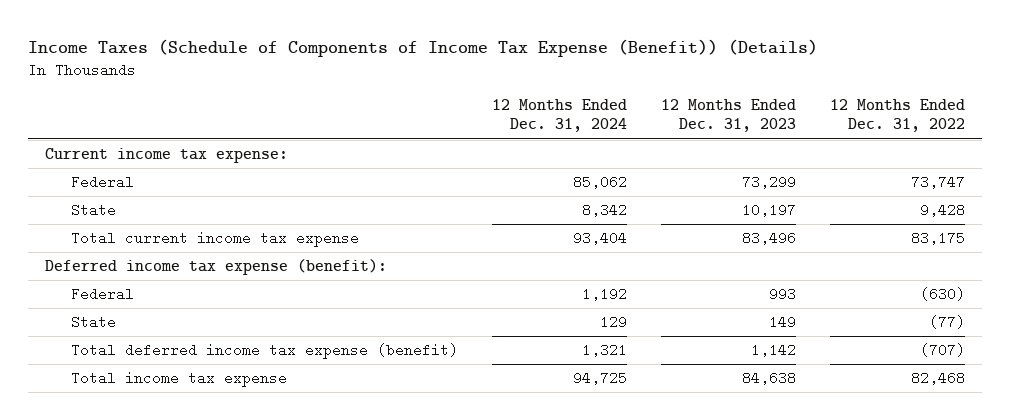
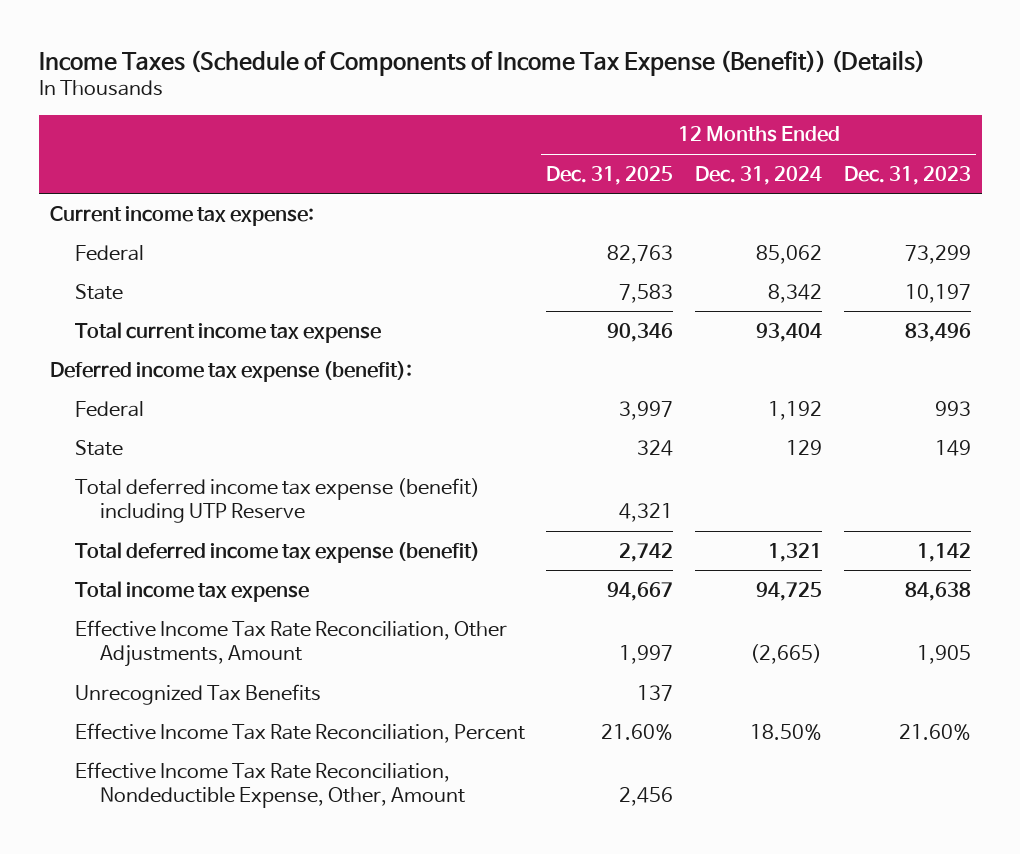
- | 12 Months Ended Dec. 31, 2024 | 12 Months Ended Dec. 31, 2023 | 12 Months Ended Dec. 31, 2022
+ | 12 Months Ended Dec. 31, 2025 | 12 Months Ended Dec. 31, 2024 | 12 Months Ended Dec. 31, 2023
+ Total deferred income tax expense (benefit) including UTP Reserve | 4,321 | |
+ Effective Income Tax Rate Reconciliation, Other Adjustments, Amount | 1,997 | (2,665) | 1,905
+ Unrecognized Tax Benefits | 137 | |
+ Effective Income Tax Rate Reconciliation, Percent | 21.60% | 18.50% | 21.60%
+ Effective Income Tax Rate Reconciliation, Nondeductible Expense, Other, Amount | 2,456 | |

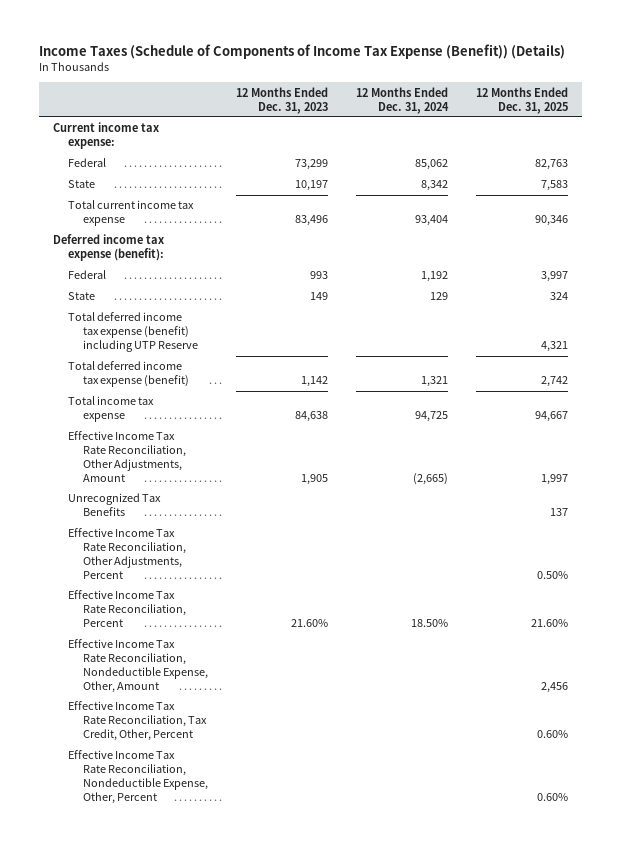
- | 12 Months Ended Dec. 31, 2025 | 12 Months Ended Dec. 31, 2024 | 12 Months Ended Dec. 31, 2023
+ | 12 Months Ended Dec. 31, 2023 | 12 Months Ended Dec. 31, 2024 | 12 Months Ended Dec. 31, 2025
+ Effective Income Tax Rate Reconciliation, Other Adjustments, Percent | | | 0.50%
+ Effective Income Tax Rate Reconciliation, Tax Credit, Other, Percent | | | 0.60%
+ Effective Income Tax Rate Reconciliation, Nondeductible Expense, Other, Percent | | | 0.60%

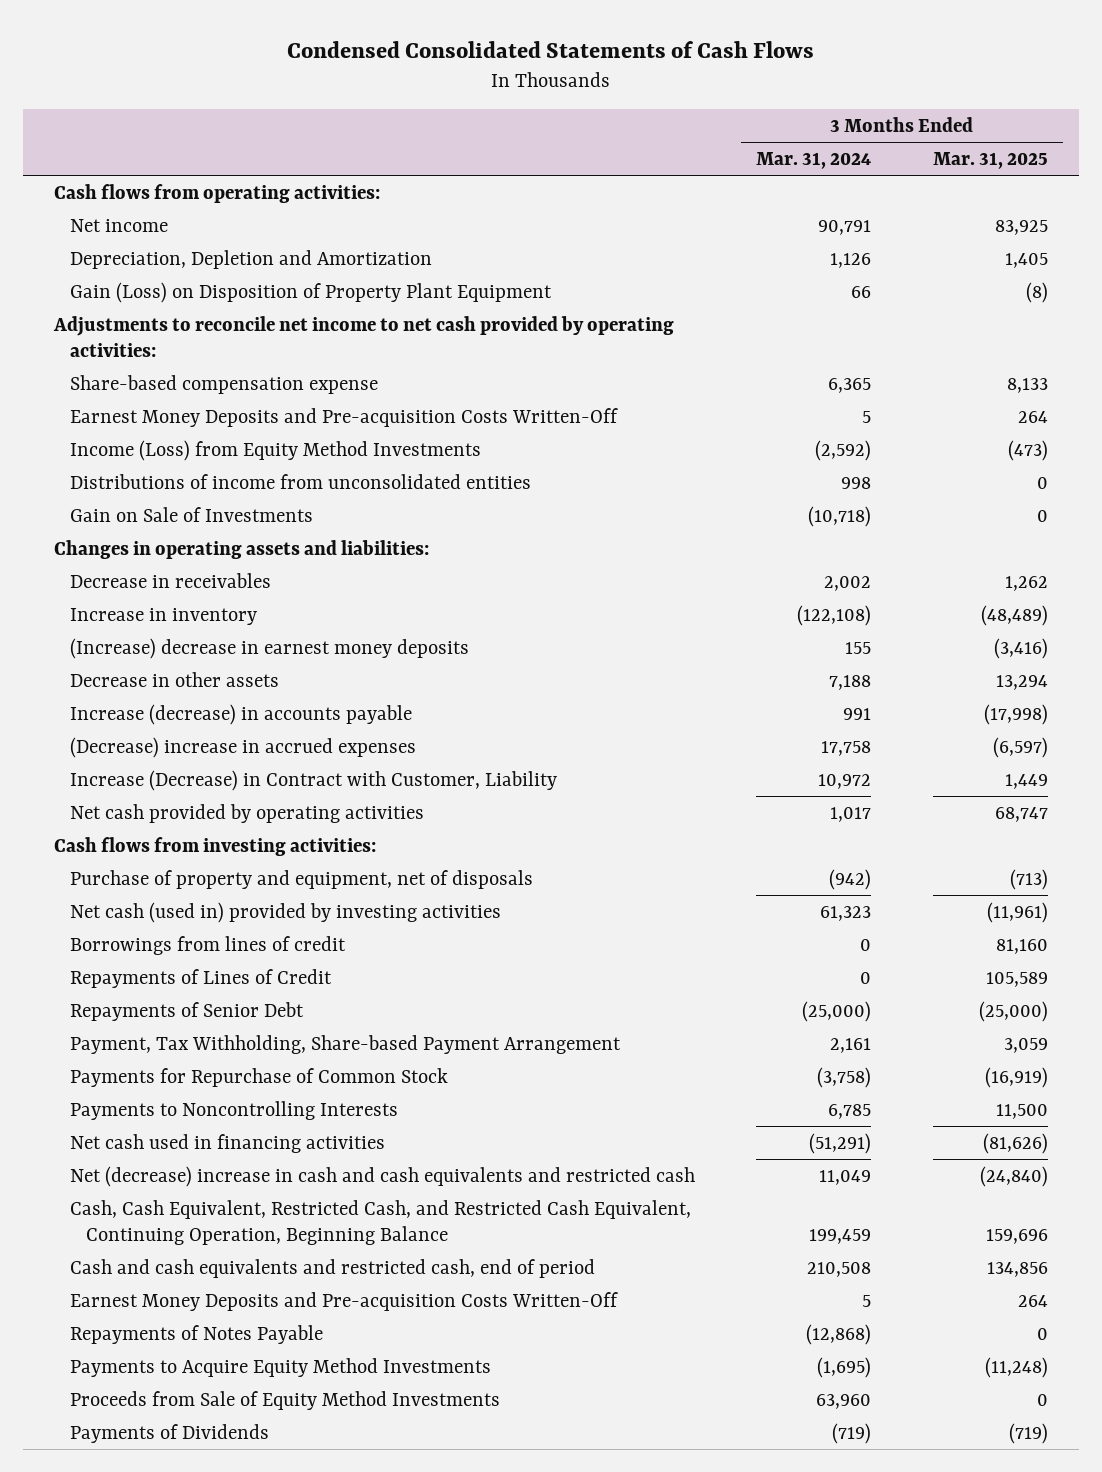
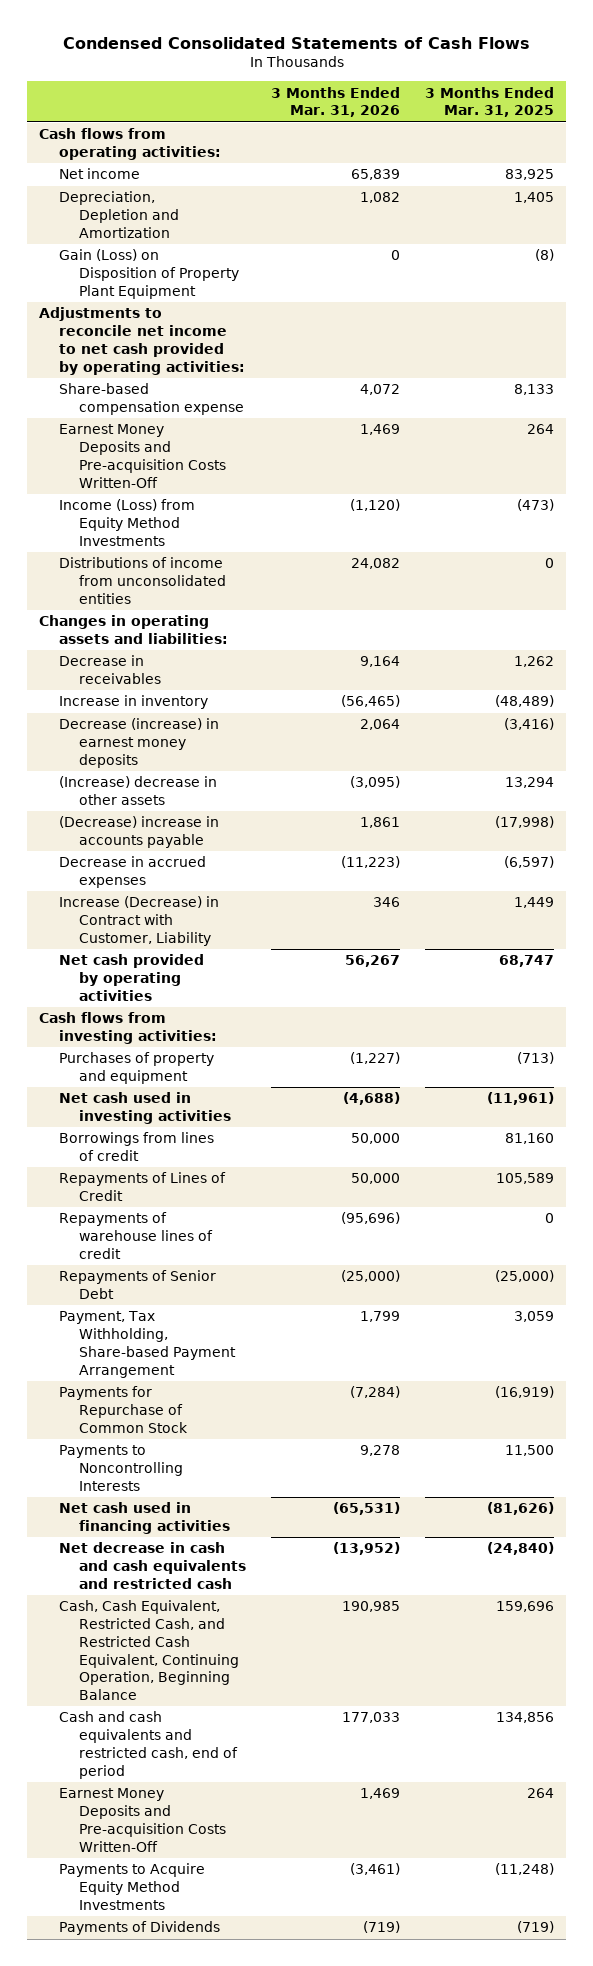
- | 3 Months Ended Mar. 31, 2024 | 3 Months Ended Mar. 31, 2025
+ | 3 Months Ended Mar. 31, 2026 | 3 Months Ended Mar. 31, 2025
- Gain on Sale of Investments | (10,718) | 0
- (Increase) decrease in earnest money deposits | 155 | (3,416)
- Decrease in other assets | 7,188 | 13,294
- Increase (decrease) in accounts payable | 991 | (17,998)
- (Decrease) increase in accrued expenses | 17,758 | (6,597)
+ Decrease (increase) in earnest money deposits | 2,064 | (3,416)
+ (Increase) decrease in other assets | (3,095) | 13,294
+ (Decrease) increase in accounts payable | 1,861 | (17,998)
+ Decrease in accrued expenses | (11,223) | (6,597)
- Purchase of property and equipment, net of disposals | (942) | (713)
- Net cash (used in) provided by investing activities | 61,323 | (11,961)
+ Purchases of property and equipment | (1,227) | (713)
+ Net cash used in investing activities | (4,688) | (11,961)
+ Repayments of warehouse lines of credit | (95,696) | 0
- Net (decrease) increase in cash and cash equivalents and restricted cash | 11,049 | (24,840)
+ Net decrease in cash and cash equivalents and restricted cash | (13,952) | (24,840)
- Repayments of Notes Payable | (12,868) | 0
- Proceeds from Sale of Equity Method Investments | 63,960 | 0

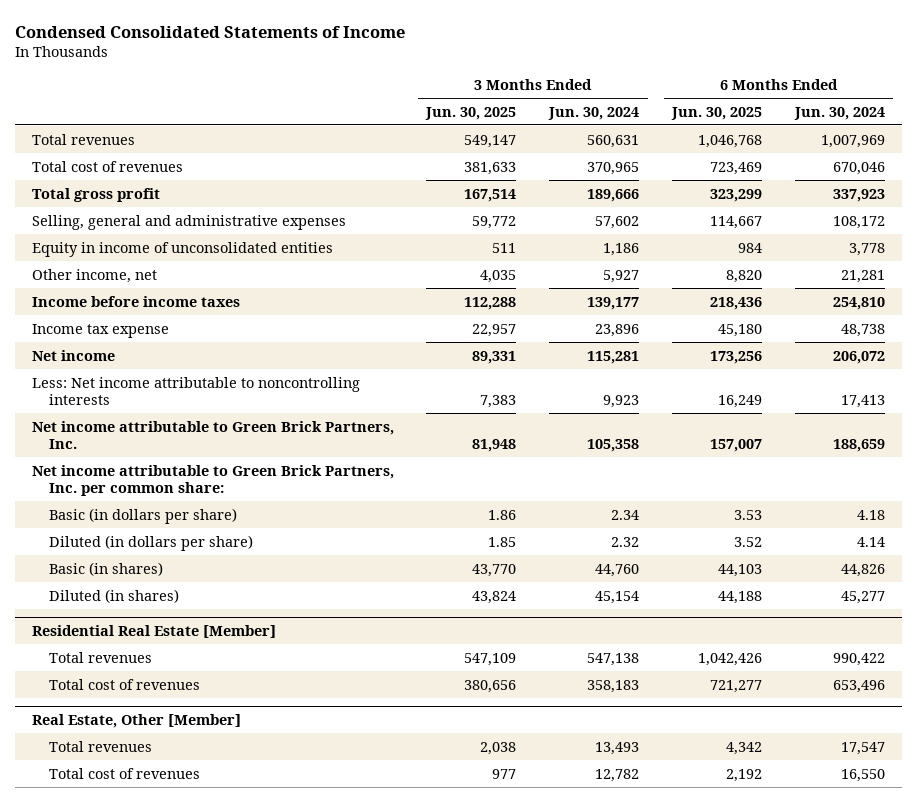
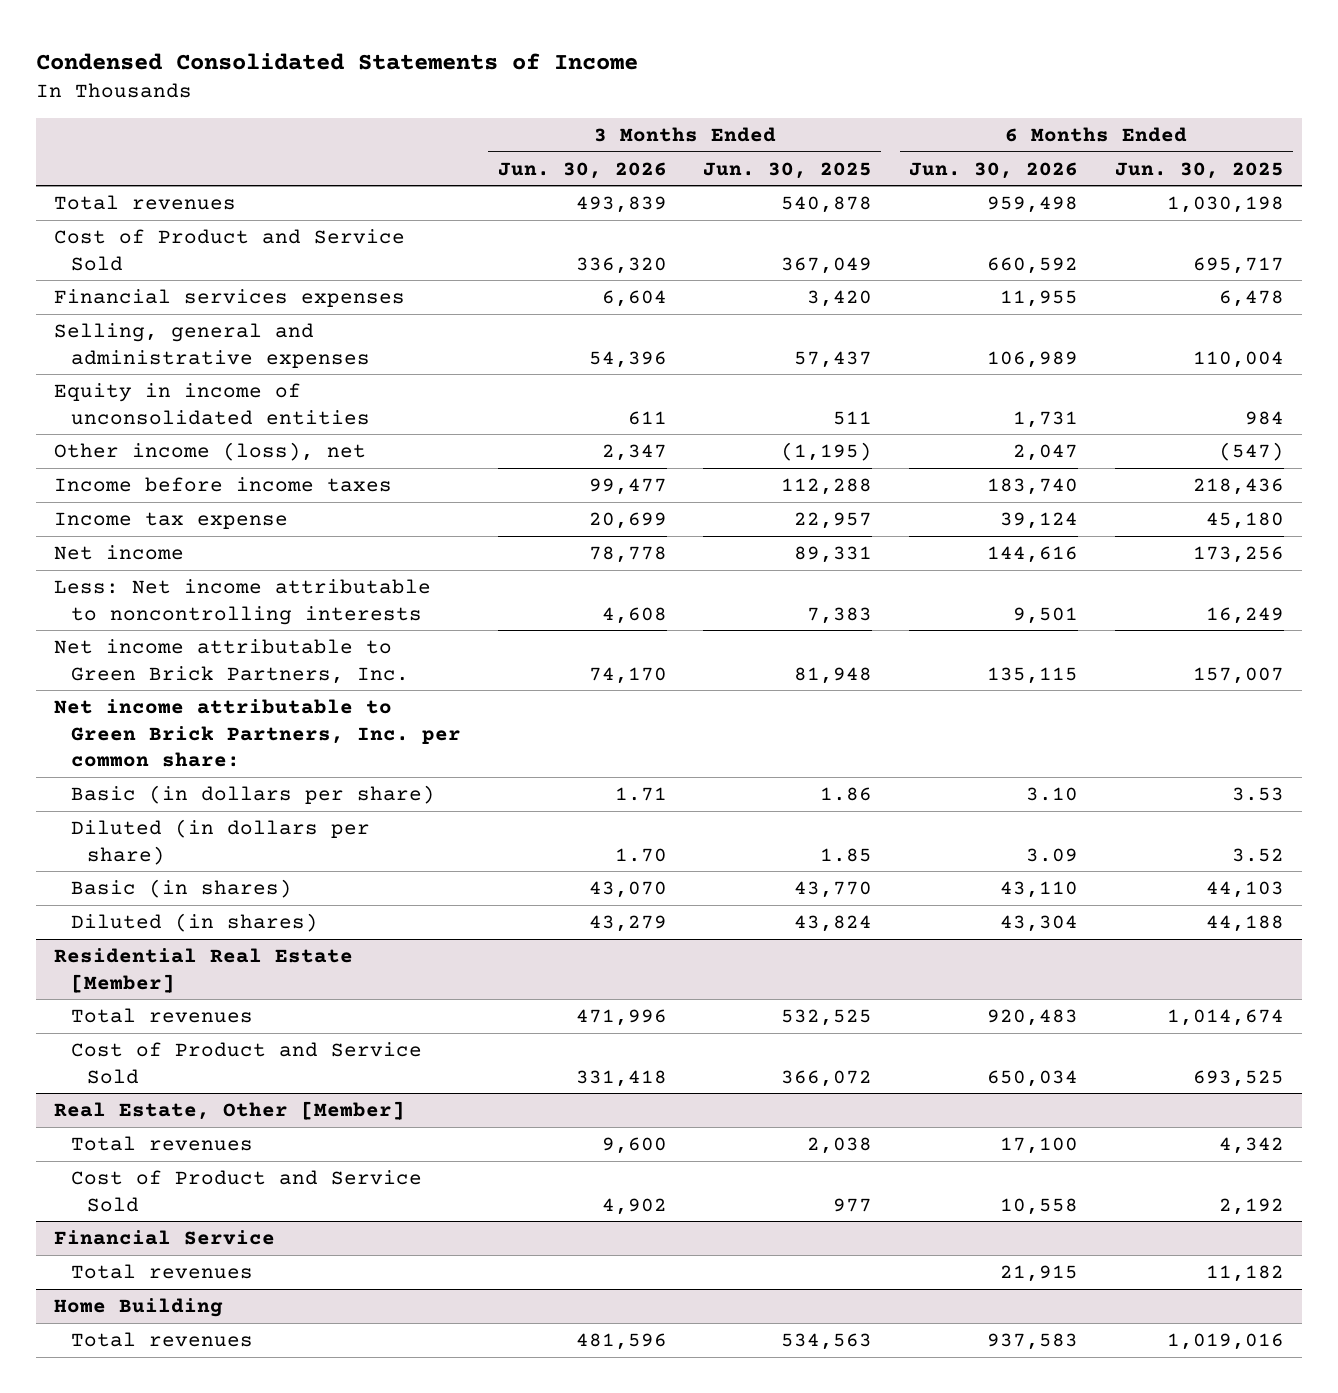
- | 3 Months Ended Jun. 30, 2025 | 3 Months Ended Jun. 30, 2024 | 6 Months Ended Jun. 30, 2025 | 6 Months Ended Jun. 30, 2024
+ | 3 Months Ended Jun. 30, 2026 | 3 Months Ended Jun. 30, 2025 | 6 Months Ended Jun. 30, 2026 | 6 Months Ended Jun. 30, 2025
- Total revenues | 549,147 | 560,631 | 1,046,768 | 1,007,969
- Total cost of revenues | 381,633 | 370,965 | 723,469 | 670,046
- Total gross profit | 167,514 | 189,666 | 323,299 | 337,923
- Selling, general and administrative expenses | 59,772 | 57,602 | 114,667 | 108,172
+ Total revenues | 493,839 | 540,878 | 959,498 | 1,030,198
+ Cost of Product and Service Sold | 336,320 | 367,049 | 660,592 | 695,717
+ Financial services expenses | 6,604 | 3,420 | 11,955 | 6,478
+ Selling, general and administrative expenses | 54,396 | 57,437 | 106,989 | 110,004
- Other income, net | 4,035 | 5,927 | 8,820 | 21,281
+ Other income (loss), net | 2,347 | (1,195) | 2,047 | (547)
@ Residential Real Estate [Member]
- Total revenues | 547,109 | 547,138 | 1,042,426 | 990,422
- Total cost of revenues | 380,656 | 358,183 | 721,277 | 653,496
+ Total revenues | 471,996 | 532,525 | 920,483 | 1,014,674
+ Cost of Product and Service Sold | 331,418 | 366,072 | 650,034 | 693,525
@ Real Estate, Other [Member]
- Total cost of revenues | 977 | 12,782 | 2,192 | 16,550
+ Cost of Product and Service Sold | 4,902 | 977 | 10,558 | 2,192
+ Financial Service
+ Total revenues | | | 21,915 | 11,182
+ Home Building
+ Total revenues | 481,596 | 534,563 | 937,583 | 1,019,016

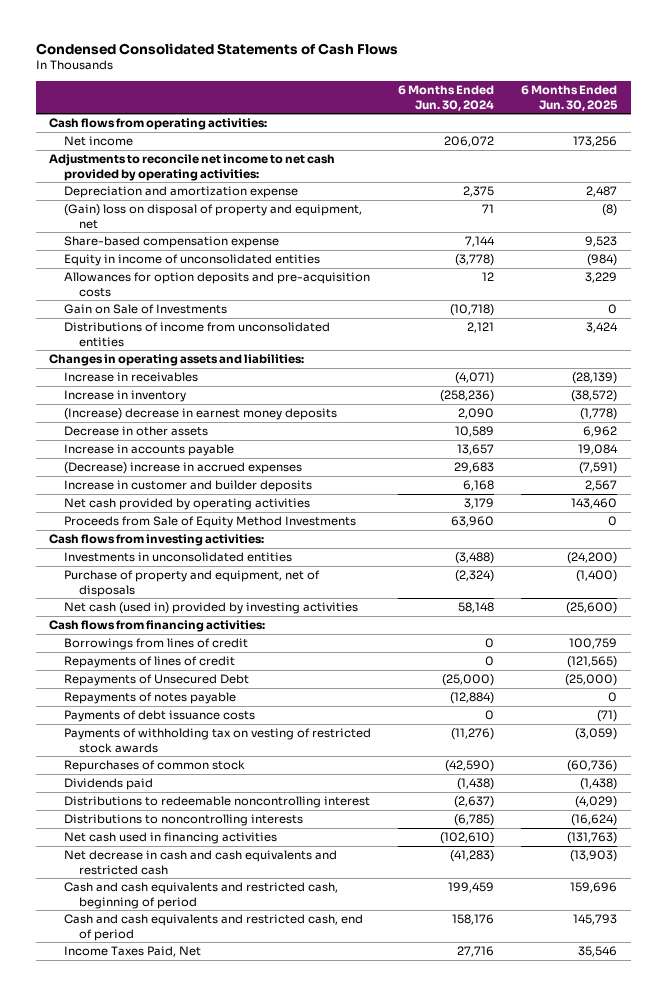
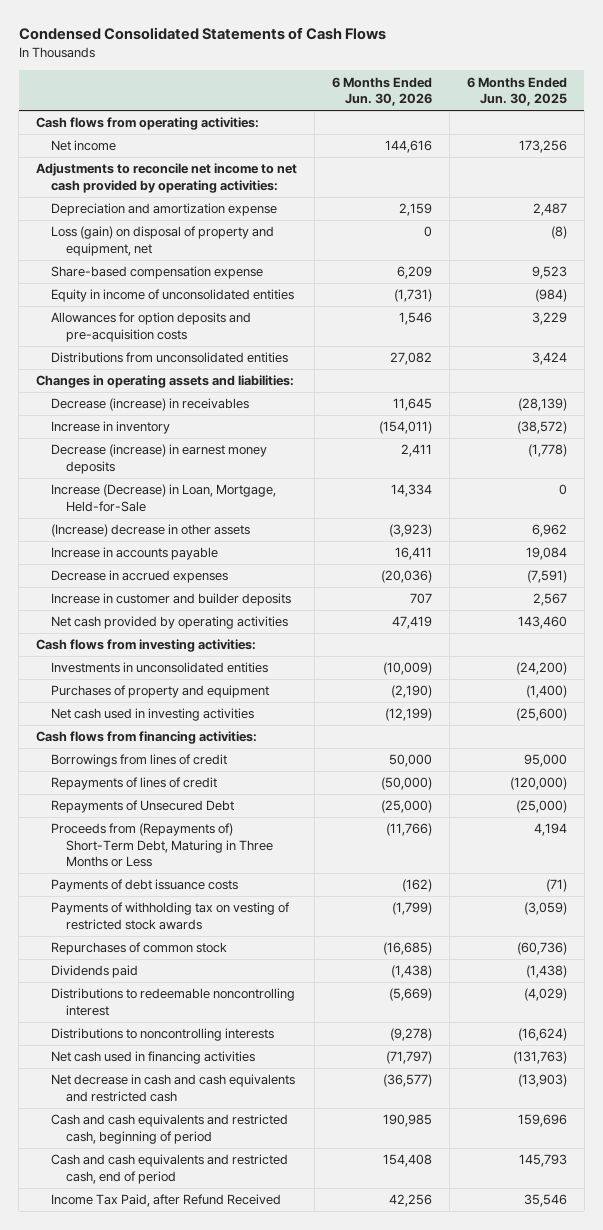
- | 6 Months Ended Jun. 30, 2024 | 6 Months Ended Jun. 30, 2025
+ | 6 Months Ended Jun. 30, 2026 | 6 Months Ended Jun. 30, 2025
- (Gain) loss on disposal of property and equipment, net | 71 | (8)
+ Loss (gain) on disposal of property and equipment, net | 0 | (8)
- Gain on Sale of Investments | (10,718) | 0
- Distributions of income from unconsolidated entities | 2,121 | 3,424
+ Distributions from unconsolidated entities | 27,082 | 3,424
- Increase in receivables | (4,071) | (28,139)
+ Decrease (increase) in receivables | 11,645 | (28,139)
- (Increase) decrease in earnest money deposits | 2,090 | (1,778)
- Decrease in other assets | 10,589 | 6,962
+ Decrease (increase) in earnest money deposits | 2,411 | (1,778)
+ Increase (Decrease) in Loan, Mortgage, Held-for-Sale | 14,334 | 0
+ (Increase) decrease in other assets | (3,923) | 6,962
- (Decrease) increase in accrued expenses | 29,683 | (7,591)
+ Decrease in accrued expenses | (20,036) | (7,591)
- Proceeds from Sale of Equity Method Investments | 63,960 | 0
- Purchase of property and equipment, net of disposals | (2,324) | (1,400)
- Net cash (used in) provided by investing activities | 58,148 | (25,600)
+ Purchases of property and equipment | (2,190) | (1,400)
+ Net cash used in investing activities | (12,199) | (25,600)
- Borrowings from lines of credit | 0 | 100,759
- Repayments of lines of credit | 0 | (121,565)
+ Borrowings from lines of credit | 50,000 | 95,000
+ Repayments of lines of credit | (50,000) | (120,000)
- Repayments of notes payable | (12,884) | 0
+ Proceeds from (Repayments of) Short-Term Debt, Maturing in Three Months or Less | (11,766) | 4,194
- Income Taxes Paid, Net | 27,716 | 35,546
+ Income Tax Paid, after Refund Received | 42,256 | 35,546

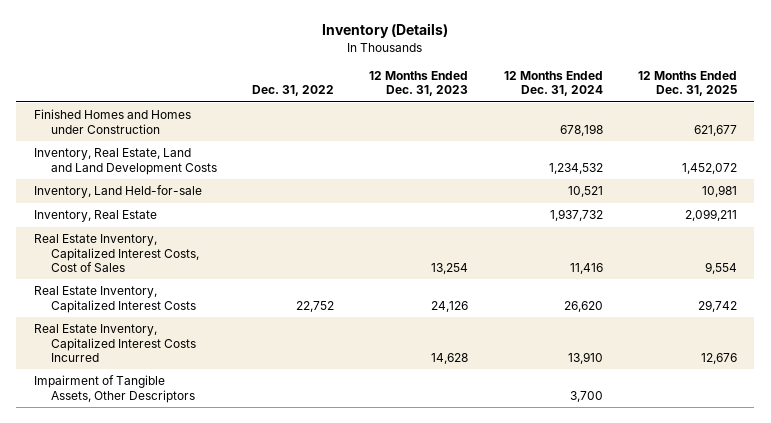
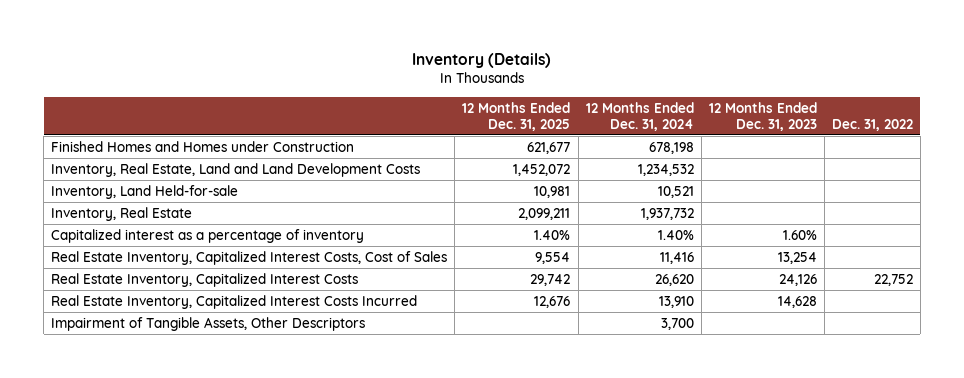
- | Dec. 31, 2022 | 12 Months Ended Dec. 31, 2023 | 12 Months Ended Dec. 31, 2024 | 12 Months Ended Dec. 31, 2025
+ | 12 Months Ended Dec. 31, 2025 | 12 Months Ended Dec. 31, 2024 | 12 Months Ended Dec. 31, 2023 | Dec. 31, 2022
+ Capitalized interest as a percentage of inventory | 1.40% | 1.40% | 1.60% |

